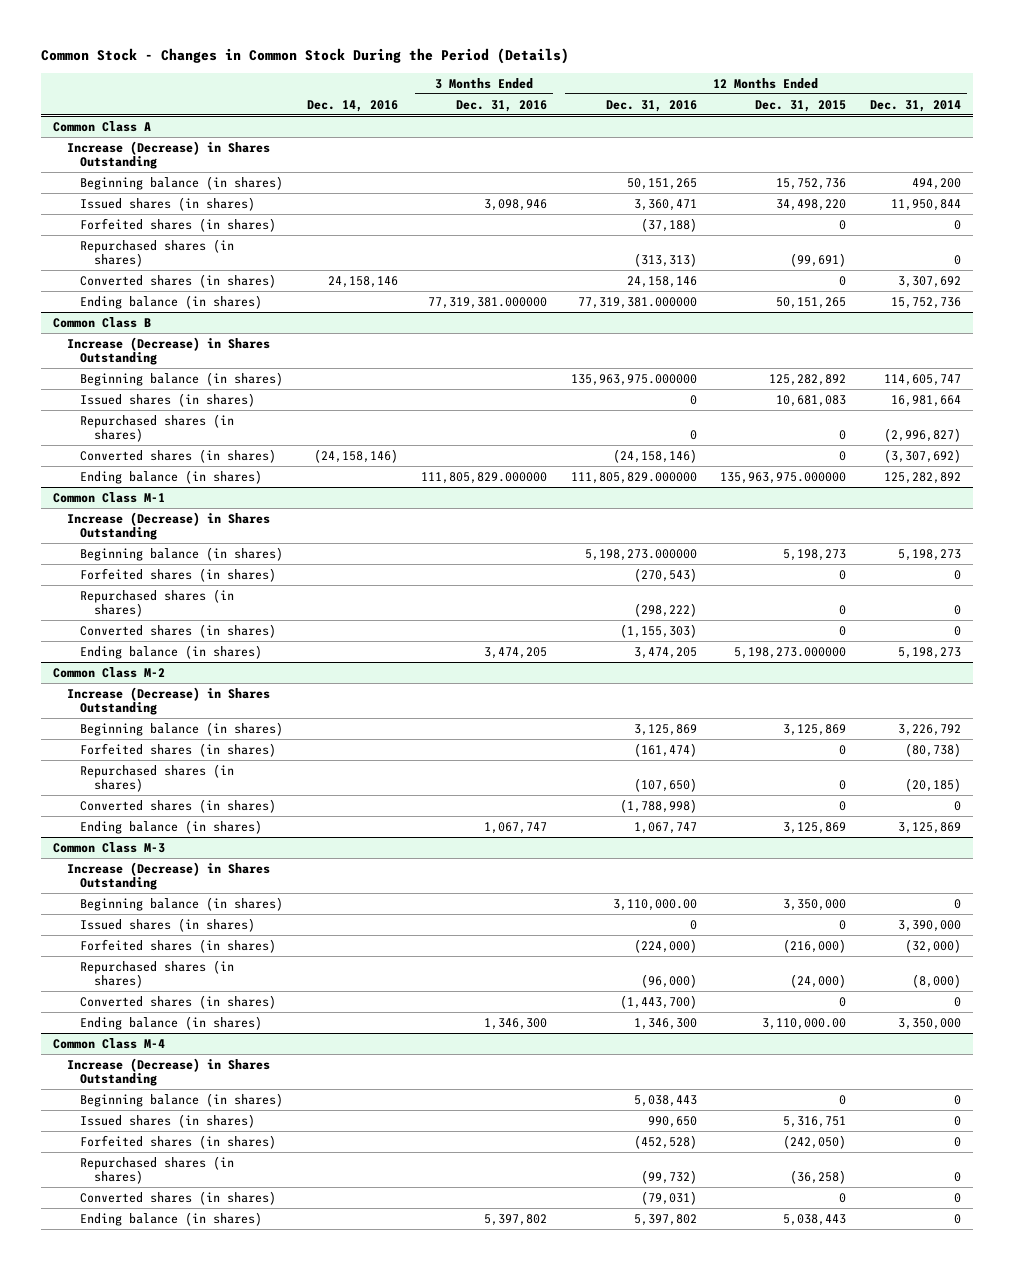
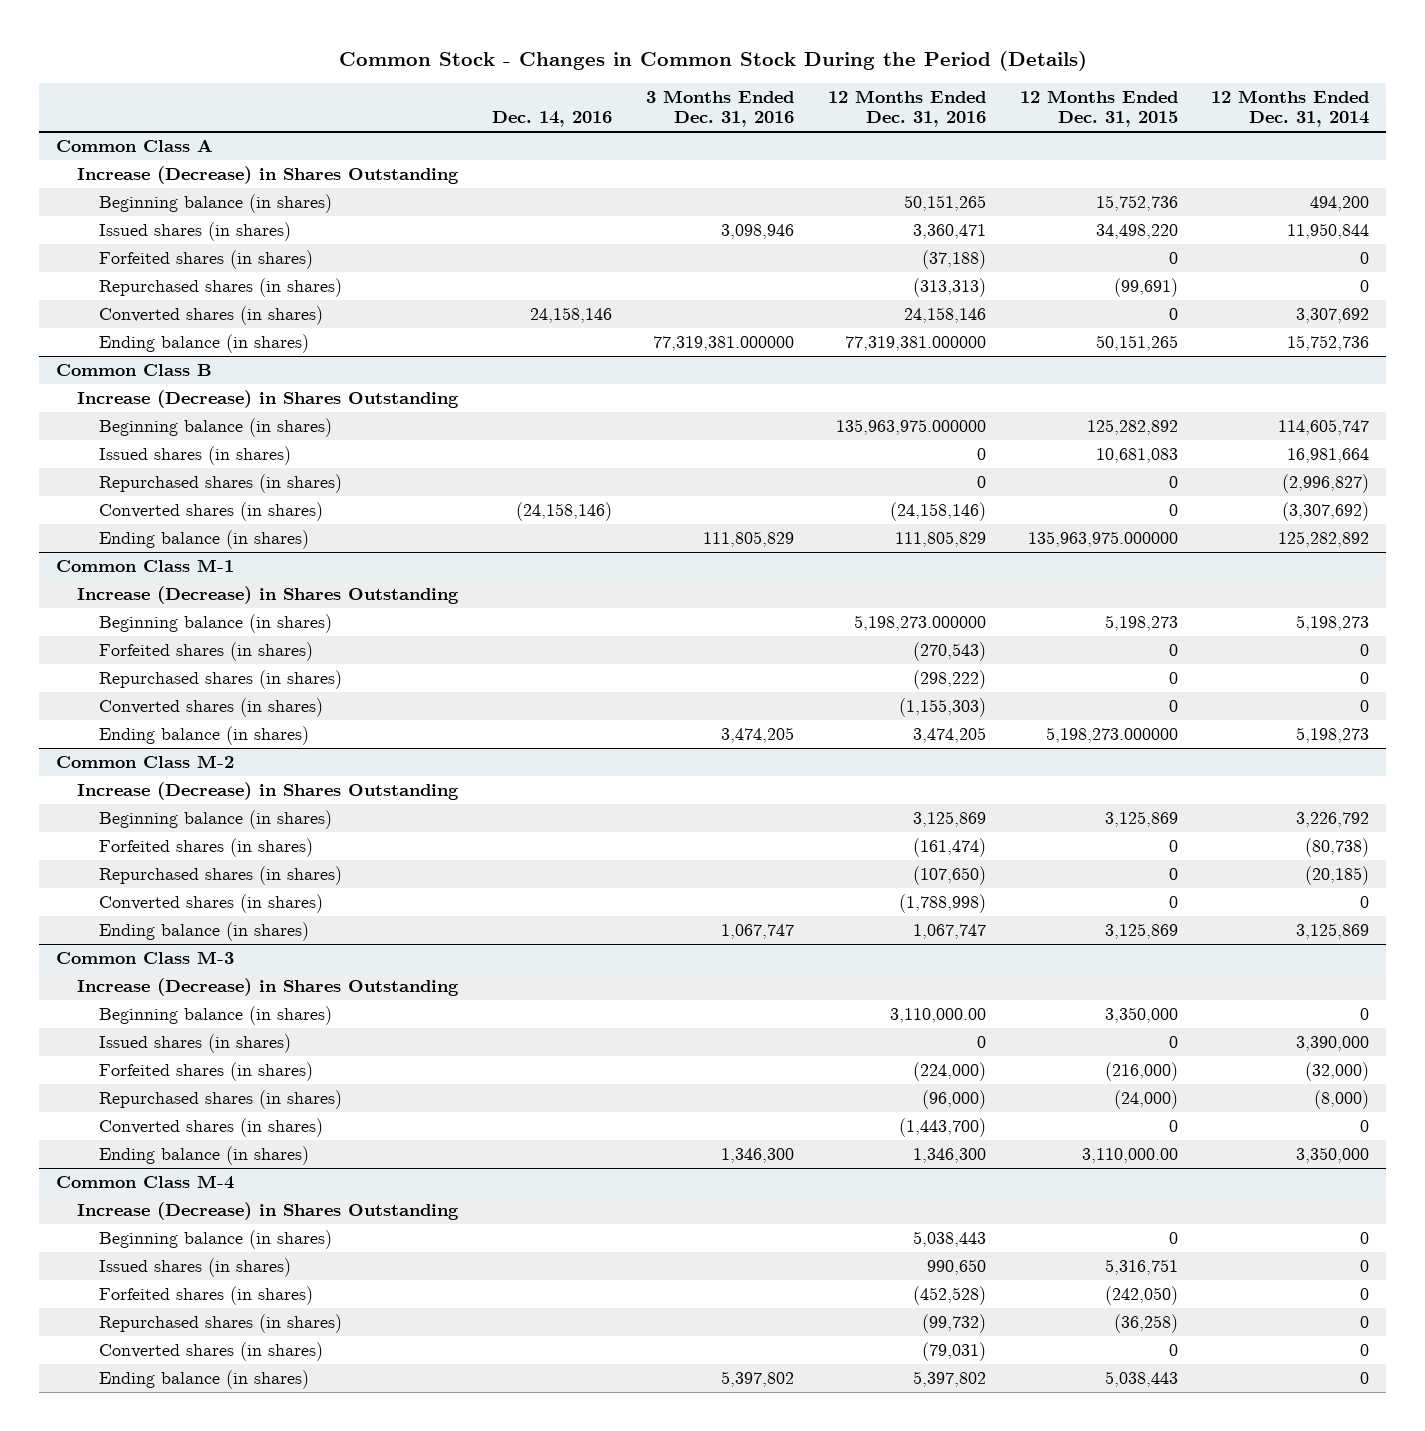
@ Common Class B
- Ending balance (in shares) | | 111,805,829.000000 | 111,805,829.000000 | 135,963,975.000000 | 125,282,892
+ Ending balance (in shares) | | 111,805,829 | 111,805,829 | 135,963,975.000000 | 125,282,892

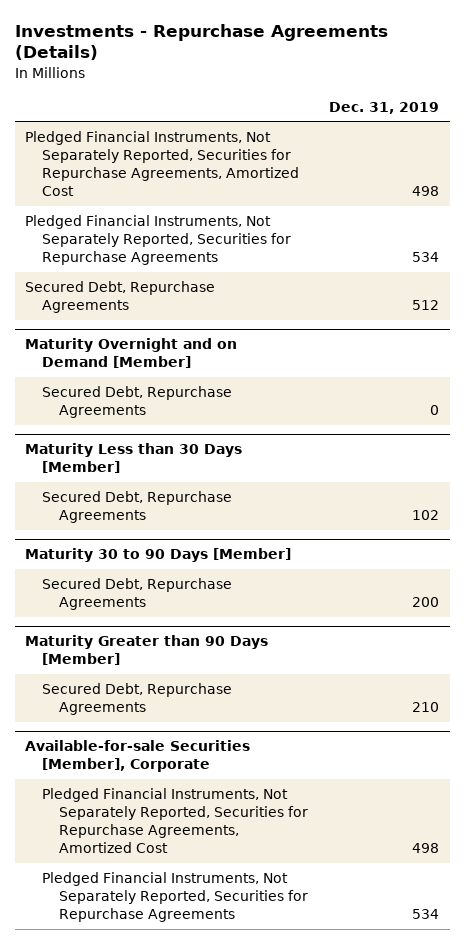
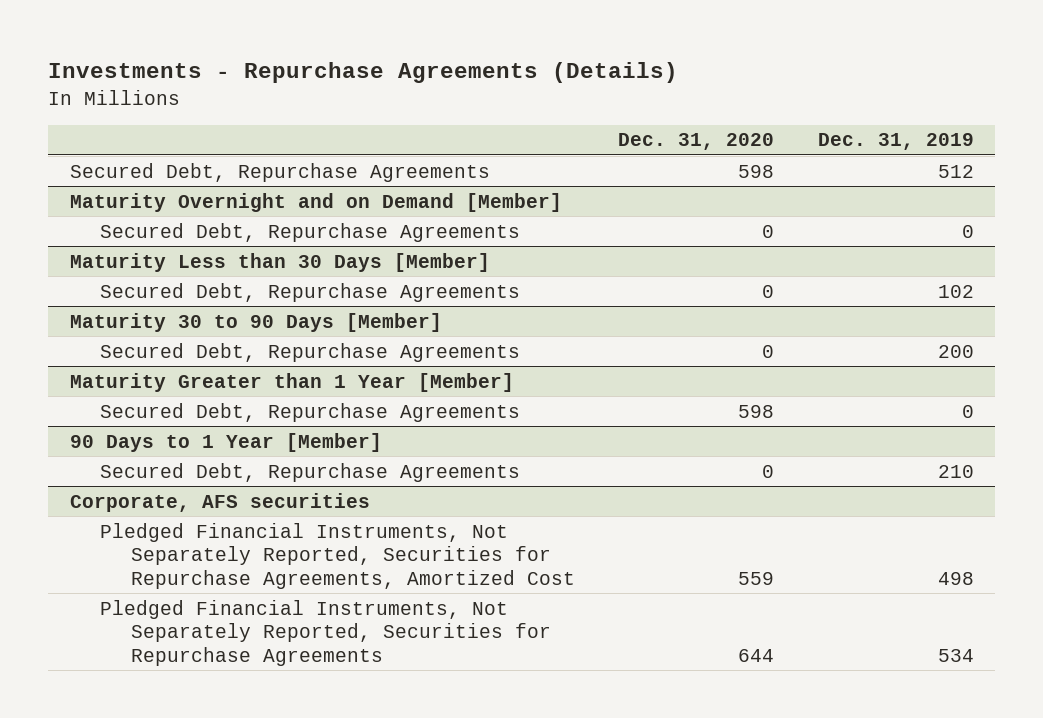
- | Dec. 31, 2019
+ | Dec. 31, 2020 | Dec. 31, 2019
- Pledged Financial Instruments, Not Separately Reported, Securities for Repurchase Agreements, Amortized Cost | 498
- Pledged Financial Instruments, Not Separately Reported, Securities for Repurchase Agreements | 534
- Maturity Greater than 90 Days [Member]
+ Maturity Greater than 1 Year [Member]
+ Secured Debt, Repurchase Agreements | 598 | 0
+ 90 Days to 1 Year [Member]
- Available-for-sale Securities [Member], Corporate
+ Corporate, AFS securities

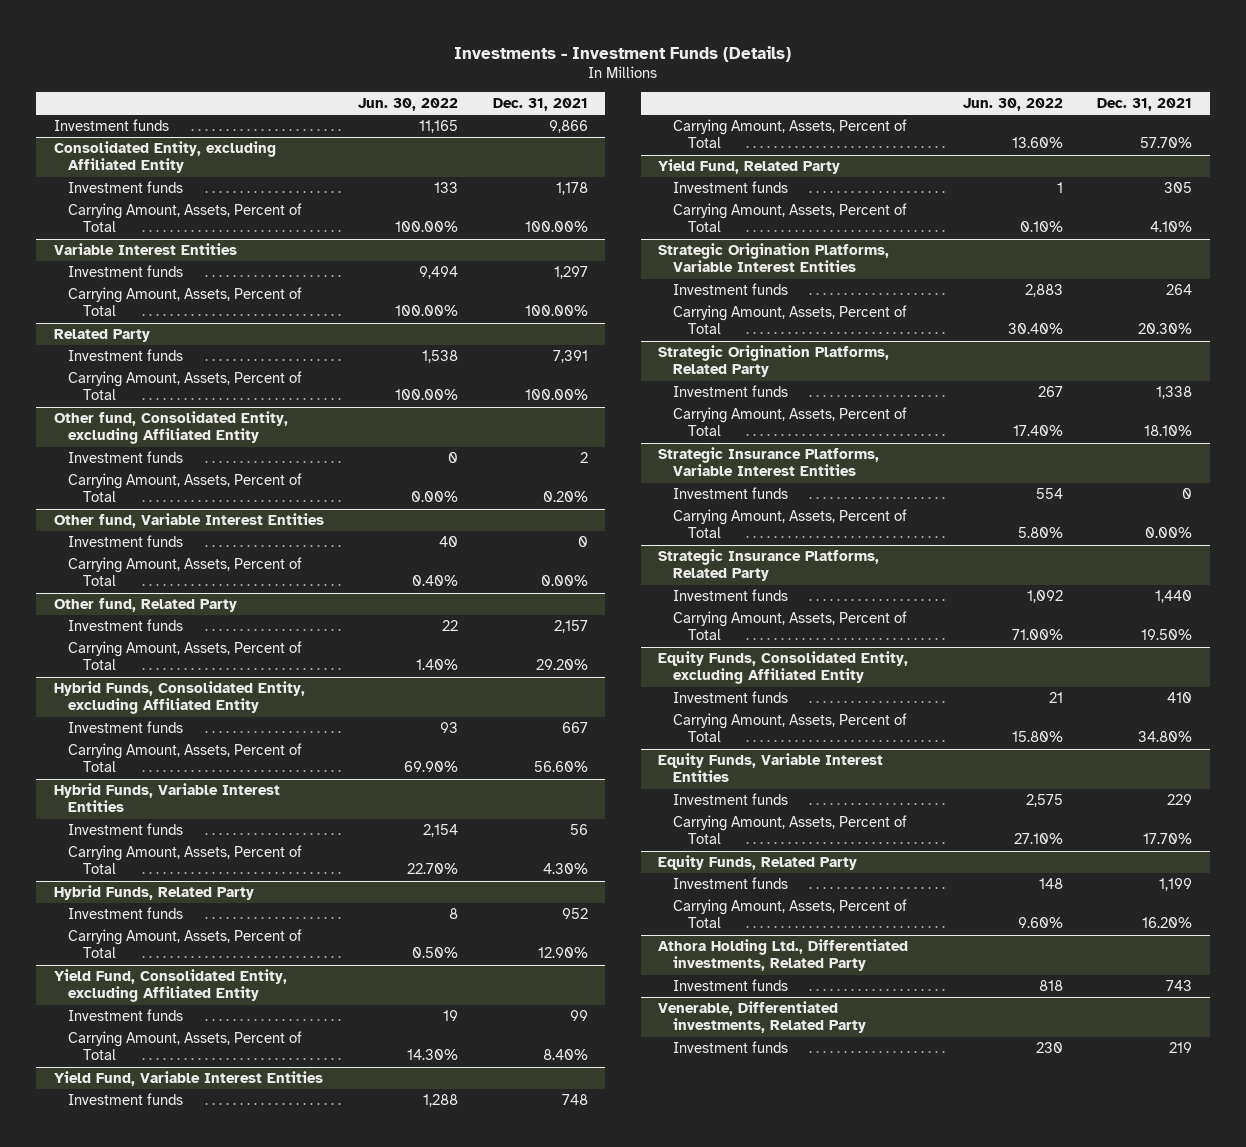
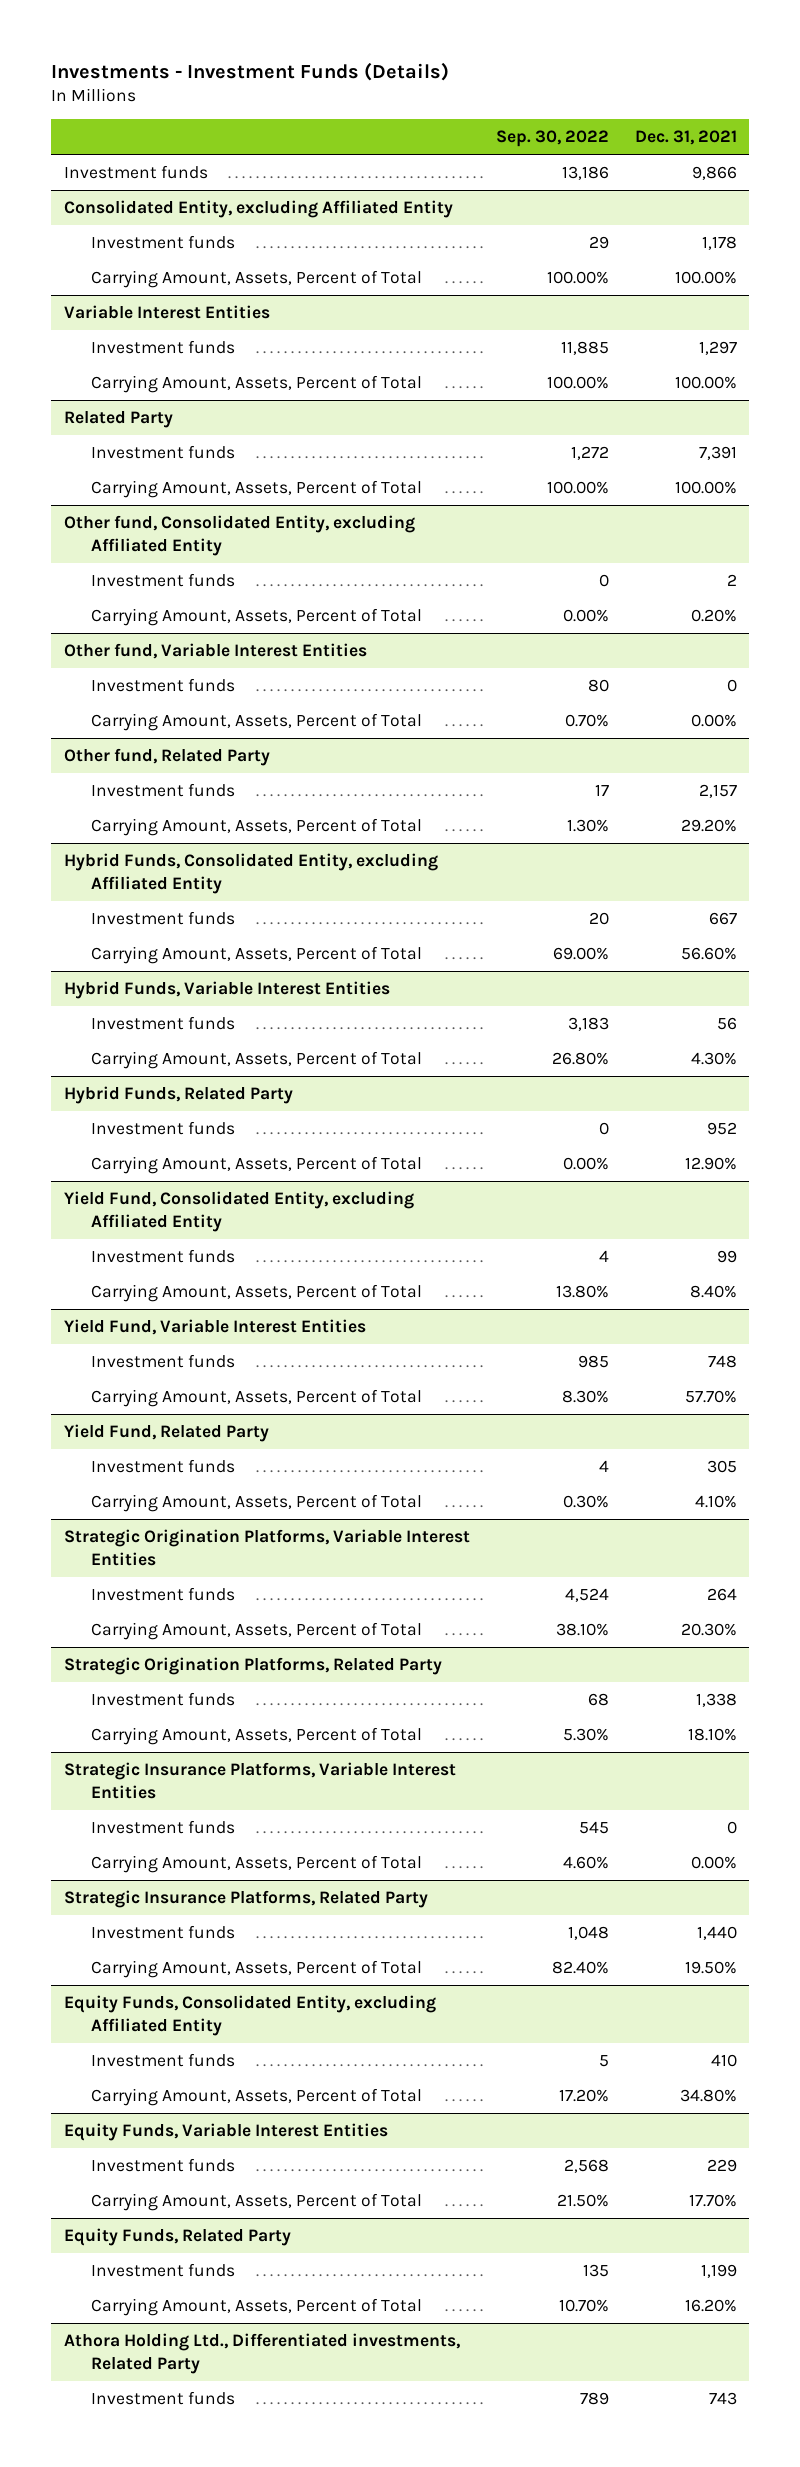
- | Jun. 30, 2022 | Dec. 31, 2021
+ | Sep. 30, 2022 | Dec. 31, 2021
- Venerable, Differentiated investments, Related Party
- Investment funds | 230 | 219

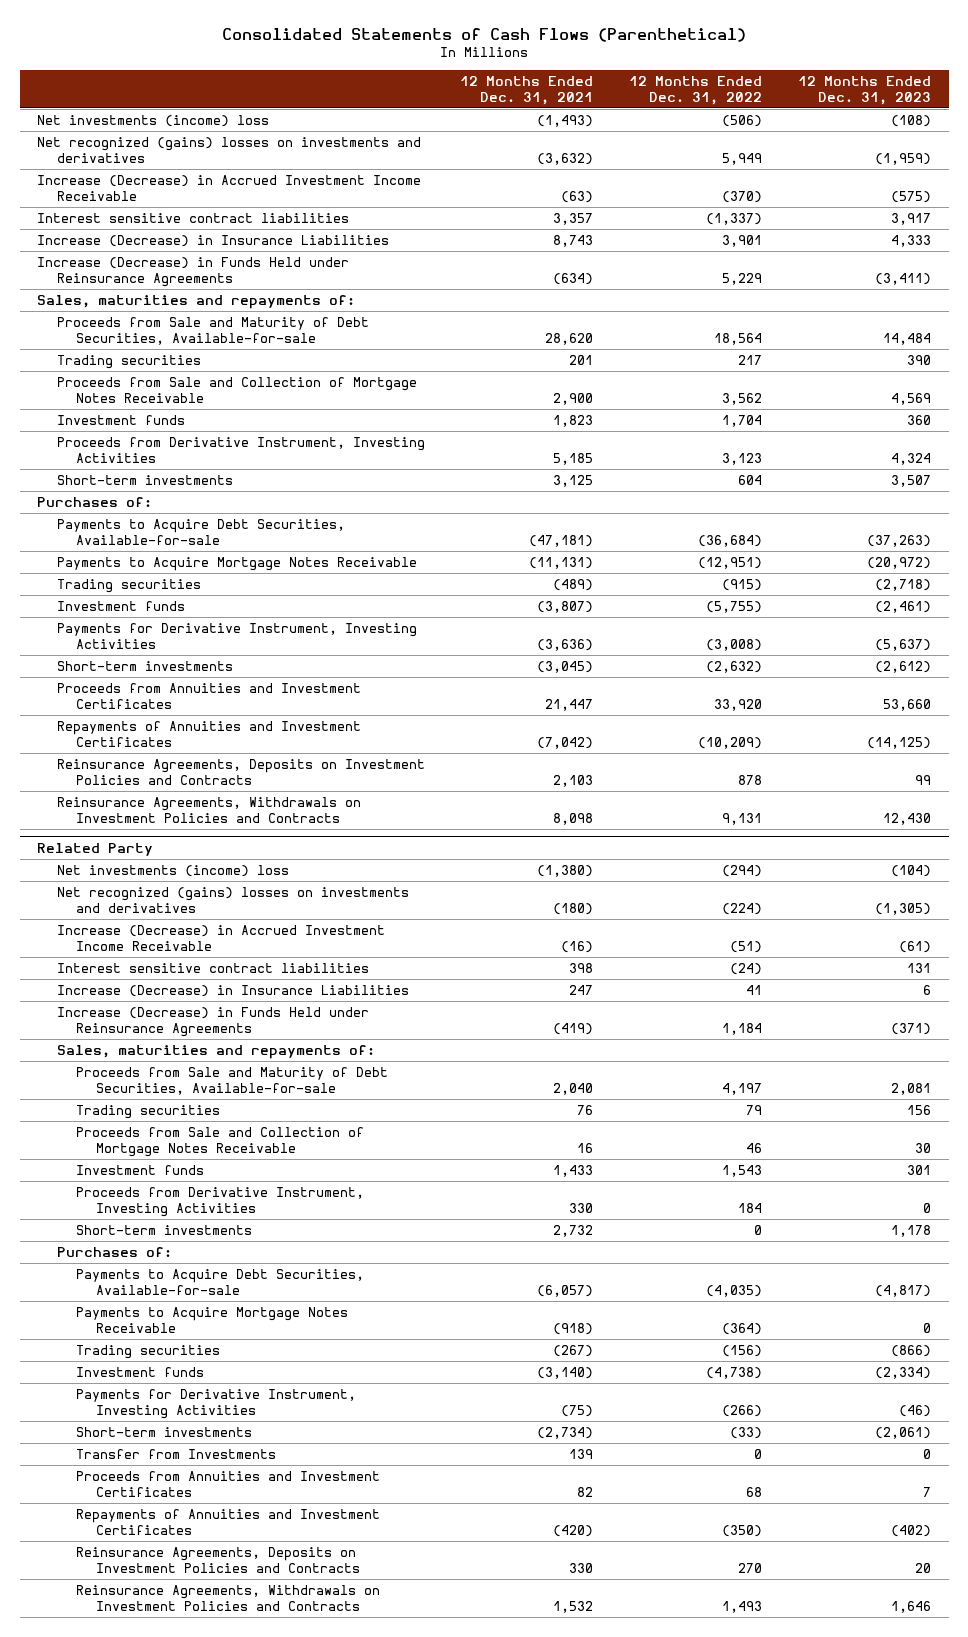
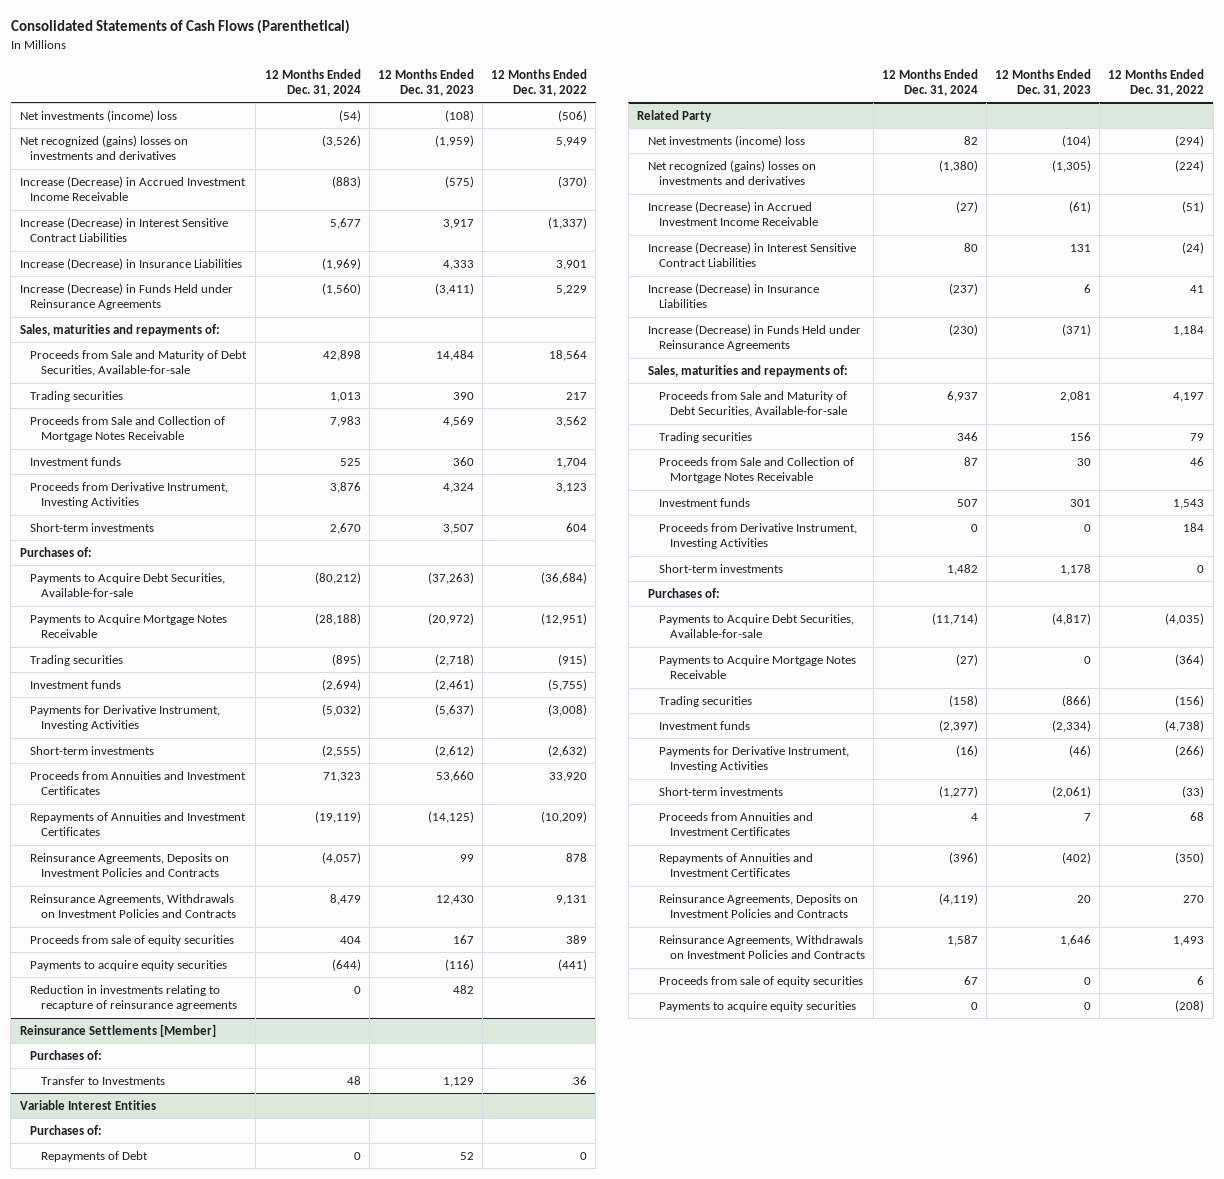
- | 12 Months Ended Dec. 31, 2021 | 12 Months Ended Dec. 31, 2022 | 12 Months Ended Dec. 31, 2023
+ | 12 Months Ended Dec. 31, 2024 | 12 Months Ended Dec. 31, 2023 | 12 Months Ended Dec. 31, 2022
- Interest sensitive contract liabilities | 3,357 | (1,337) | 3,917
+ Increase (Decrease) in Interest Sensitive Contract Liabilities | 5,677 | 3,917 | (1,337)
+ Proceeds from sale of equity securities | 404 | 167 | 389
+ Payments to acquire equity securities | (644) | (116) | (441)
+ Reduction in investments relating to recapture of reinsurance agreements | 0 | 482 |
+ Reinsurance Settlements [Member]
+ Purchases of:
+ Transfer to Investments | 48 | 1,129 | 36
+ Variable Interest Entities
+ Purchases of:
+ Repayments of Debt | 0 | 52 | 0
@ Related Party
- Interest sensitive contract liabilities | 398 | (24) | 131
+ Increase (Decrease) in Interest Sensitive Contract Liabilities | 80 | 131 | (24)
- Transfer from Investments | 139 | 0 | 0
+ Proceeds from sale of equity securities | 67 | 0 | 6
+ Payments to acquire equity securities | 0 | 0 | (208)

